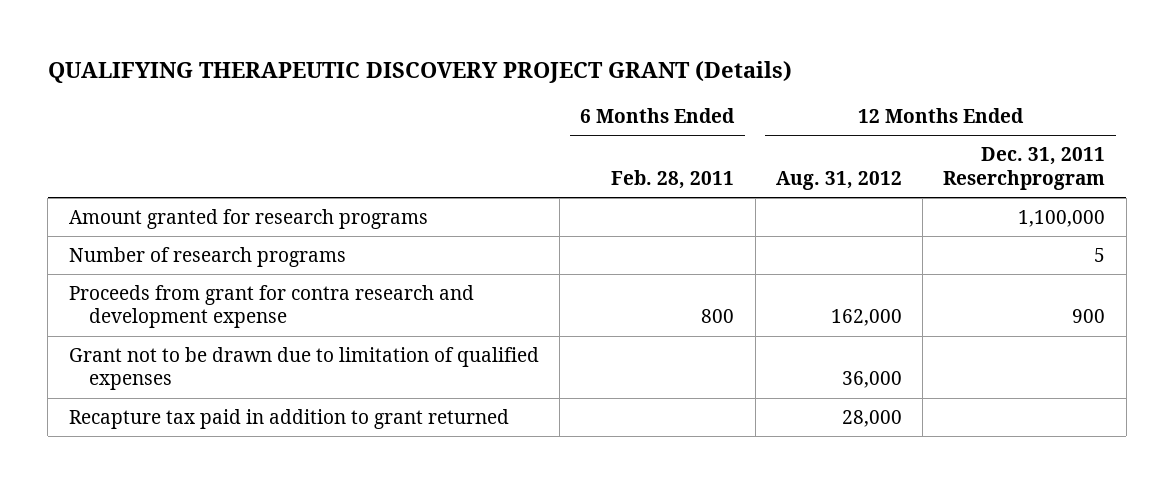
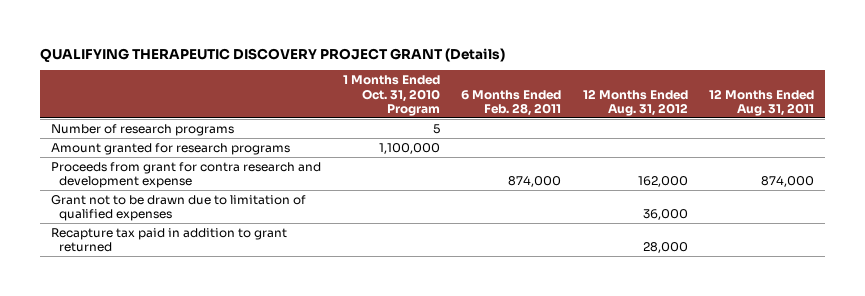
- | 6 Months Ended Feb. 28, 2011 | 12 Months Ended Aug. 31, 2012 | 12 Months Ended Dec. 31, 2011 Reserchprogram
+ | 1 Months Ended Oct. 31, 2010 Program | 6 Months Ended Feb. 28, 2011 | 12 Months Ended Aug. 31, 2012 | 12 Months Ended Aug. 31, 2011
- Proceeds from grant for contra research and development expense | 800 | 162,000 | 900
moved down: Amount granted for research programs | 1,100,000 | | |
+ Proceeds from grant for contra research and development expense | | 874,000 | 162,000 | 874,000

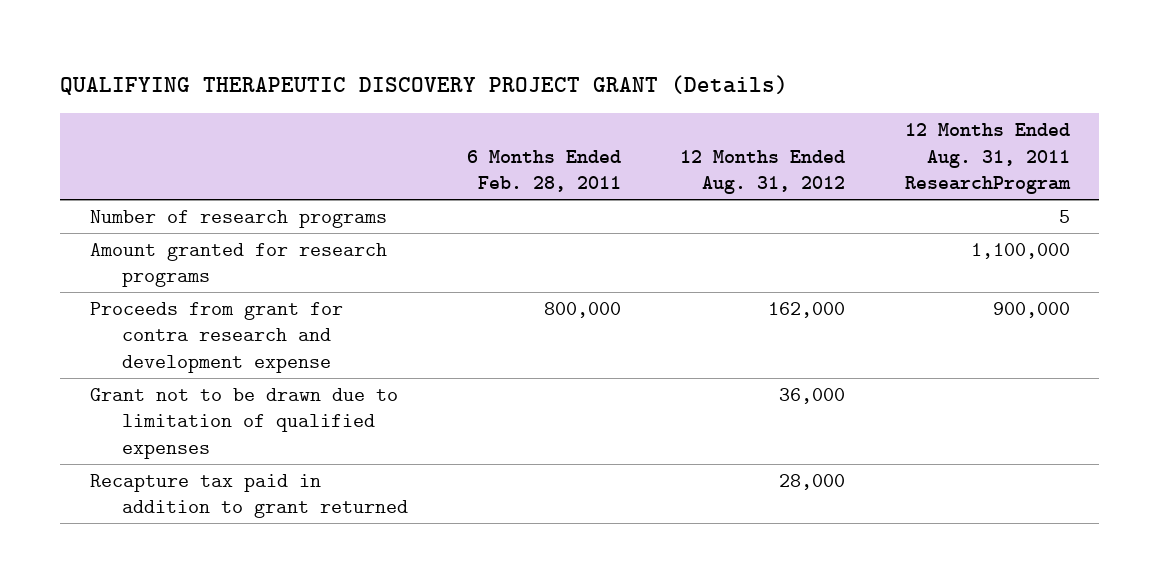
- | 1 Months Ended Oct. 31, 2010 Program | 6 Months Ended Feb. 28, 2011 | 12 Months Ended Aug. 31, 2012 | 12 Months Ended Aug. 31, 2011
+ | 6 Months Ended Feb. 28, 2011 | 12 Months Ended Aug. 31, 2012 | 12 Months Ended Aug. 31, 2011 ResearchProgram
- Proceeds from grant for contra research and development expense | | 874,000 | 162,000 | 874,000
+ Proceeds from grant for contra research and development expense | 800,000 | 162,000 | 900,000

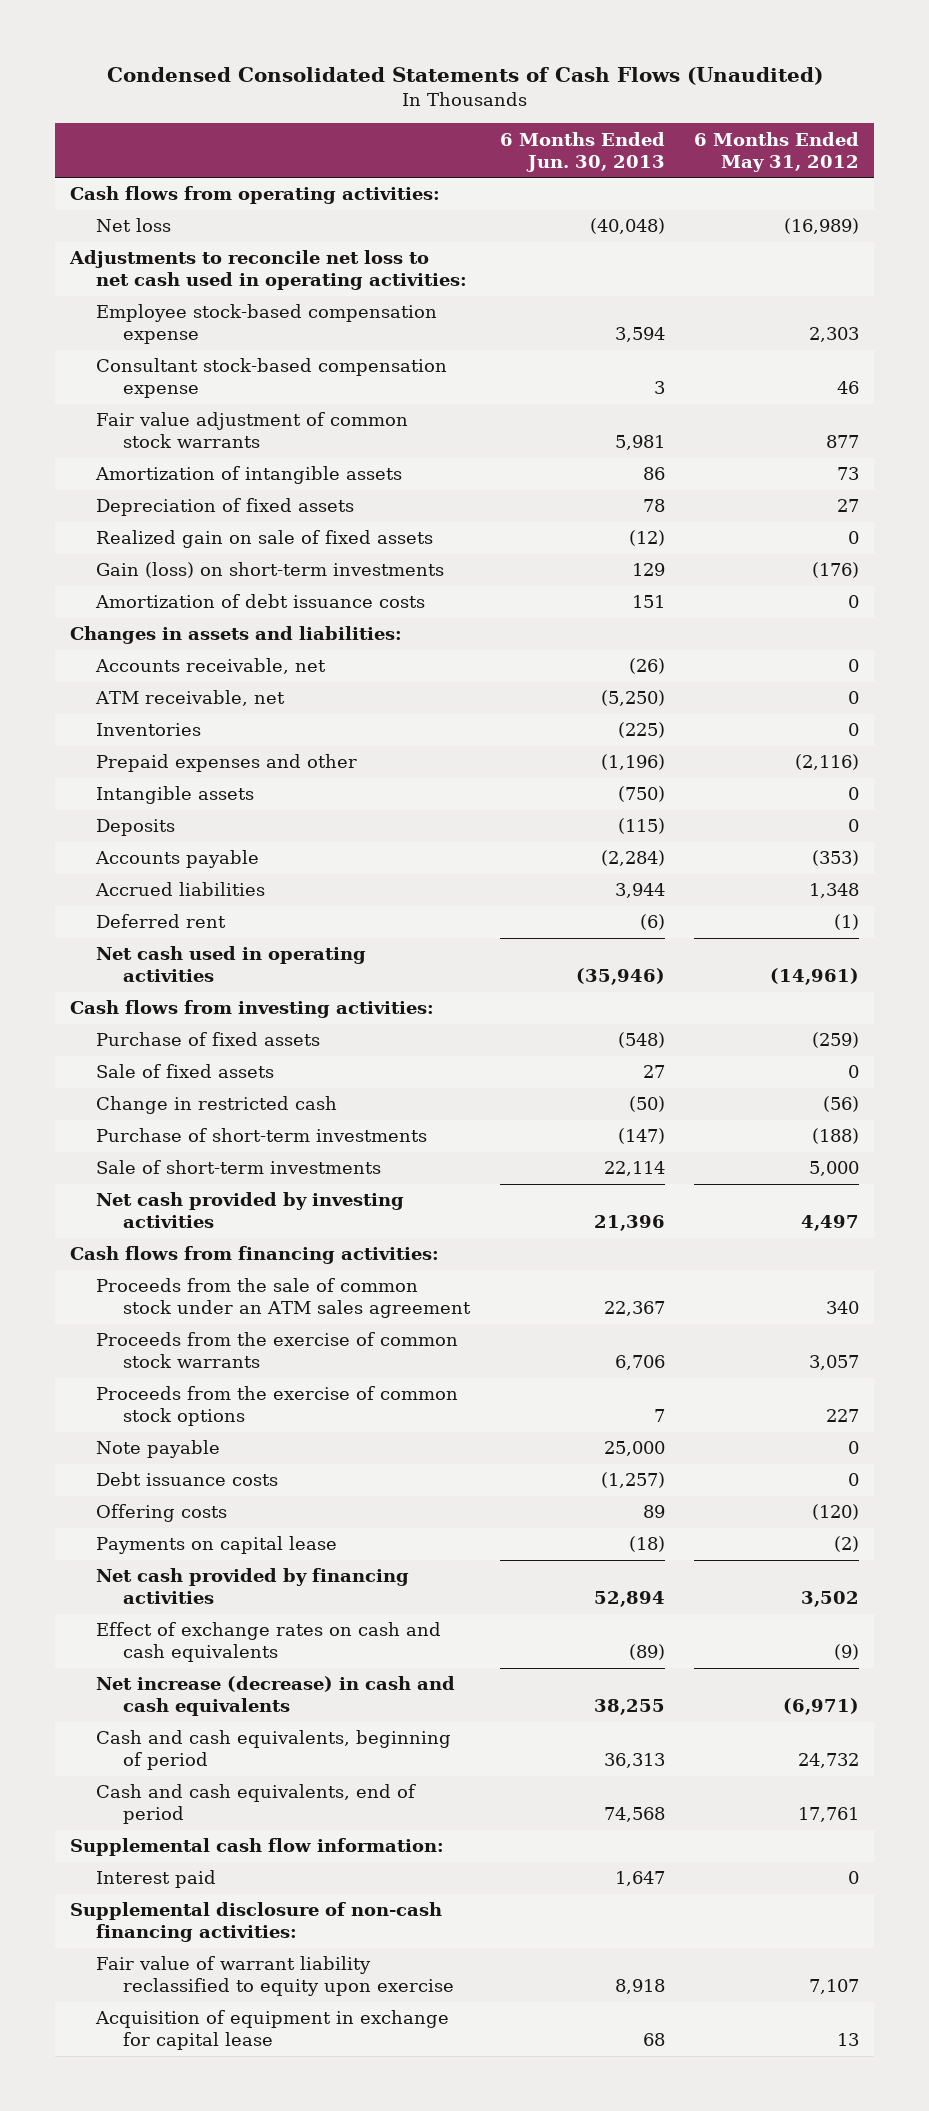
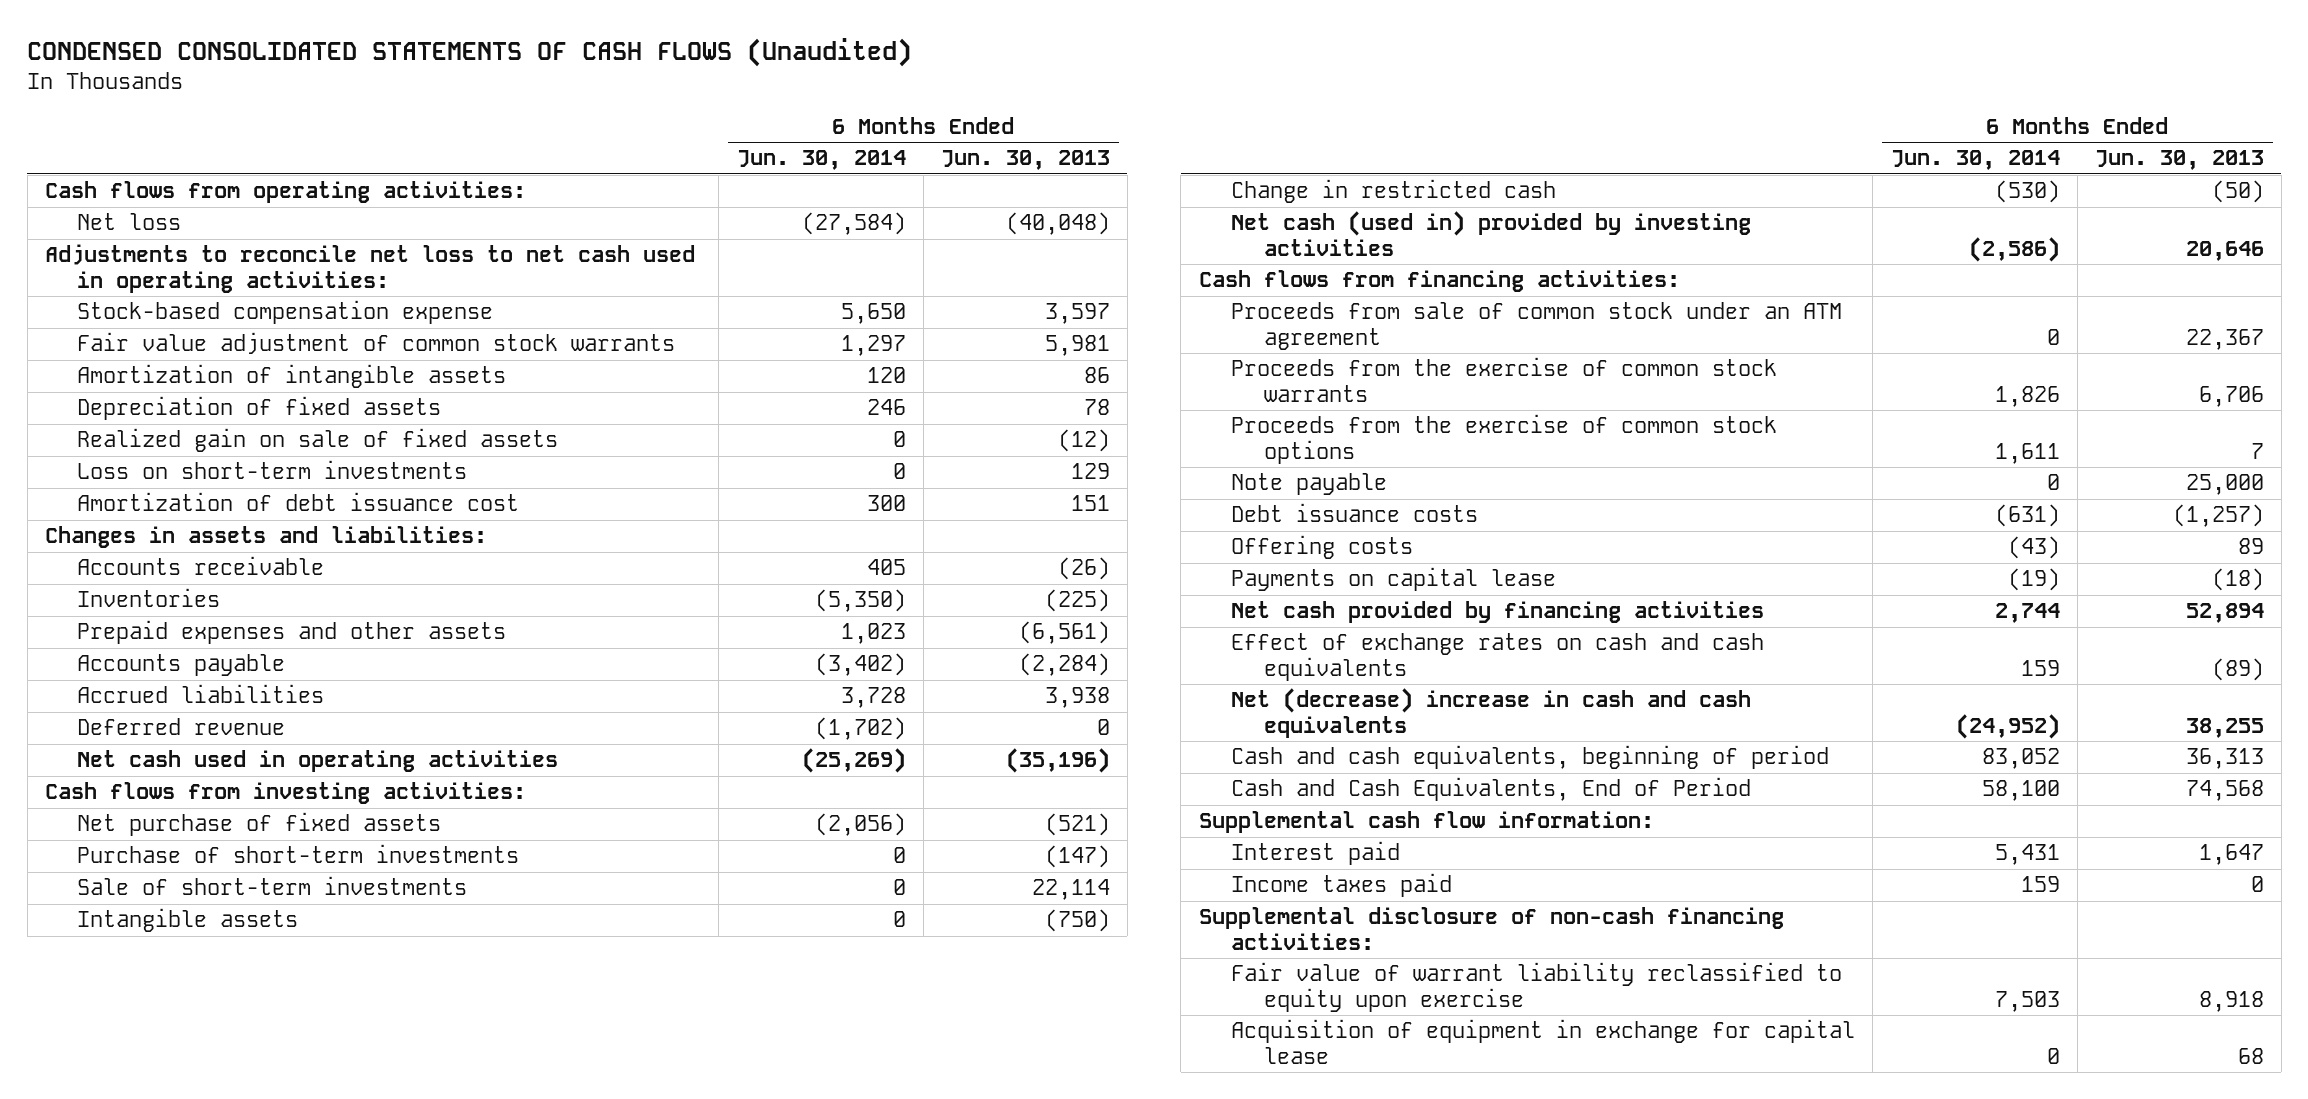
- Condensed Consolidated Statements of Cash Flows (Unaudited)
+ CONDENSED CONSOLIDATED STATEMENTS OF CASH FLOWS (Unaudited)
- | 6 Months Ended Jun. 30, 2013 | 6 Months Ended May 31, 2012
+ | 6 Months Ended Jun. 30, 2014 | 6 Months Ended Jun. 30, 2013
- Employee stock-based compensation expense | 3,594 | 2,303
- Consultant stock-based compensation expense | 3 | 46
+ Stock-based compensation expense | 5,650 | 3,597
- Gain (loss) on short-term investments | 129 | (176)
- Amortization of debt issuance costs | 151 | 0
+ Loss on short-term investments | 0 | 129
+ Amortization of debt issuance cost | 300 | 151
- Accounts receivable, net | (26) | 0
- ATM receivable, net | (5,250) | 0
+ Accounts receivable | 405 | (26)
- Prepaid expenses and other | (1,196) | (2,116)
- Deposits | (115) | 0
+ Prepaid expenses and other assets | 1,023 | (6,561)
- Accrued liabilities | 3,944 | 1,348
- Deferred rent | (6) | (1)
- Net cash used in operating activities | (35,946) | (14,961)
+ Accrued liabilities | 3,728 | 3,938
+ Deferred revenue | (1,702) | 0
+ Net cash used in operating activities | (25,269) | (35,196)
- Purchase of fixed assets | (548) | (259)
- Sale of fixed assets | 27 | 0
+ Net purchase of fixed assets | (2,056) | (521)
- Net cash provided by investing activities | 21,396 | 4,497
moved down: Intangible assets | 0 | (750)
moved down: Change in restricted cash | (530) | (50)
+ Net cash (used in) provided by investing activities | (2,586) | 20,646
- Proceeds from the sale of common stock under an ATM sales agreement | 22,367 | 340
+ Proceeds from sale of common stock under an ATM agreement | 0 | 22,367
- Net increase (decrease) in cash and cash equivalents | 38,255 | (6,971)
+ Net (decrease) increase in cash and cash equivalents | (24,952) | 38,255
- Cash and cash equivalents, end of period | 74,568 | 17,761
+ Cash and Cash Equivalents, End of Period | 58,100 | 74,568
+ Income taxes paid | 159 | 0

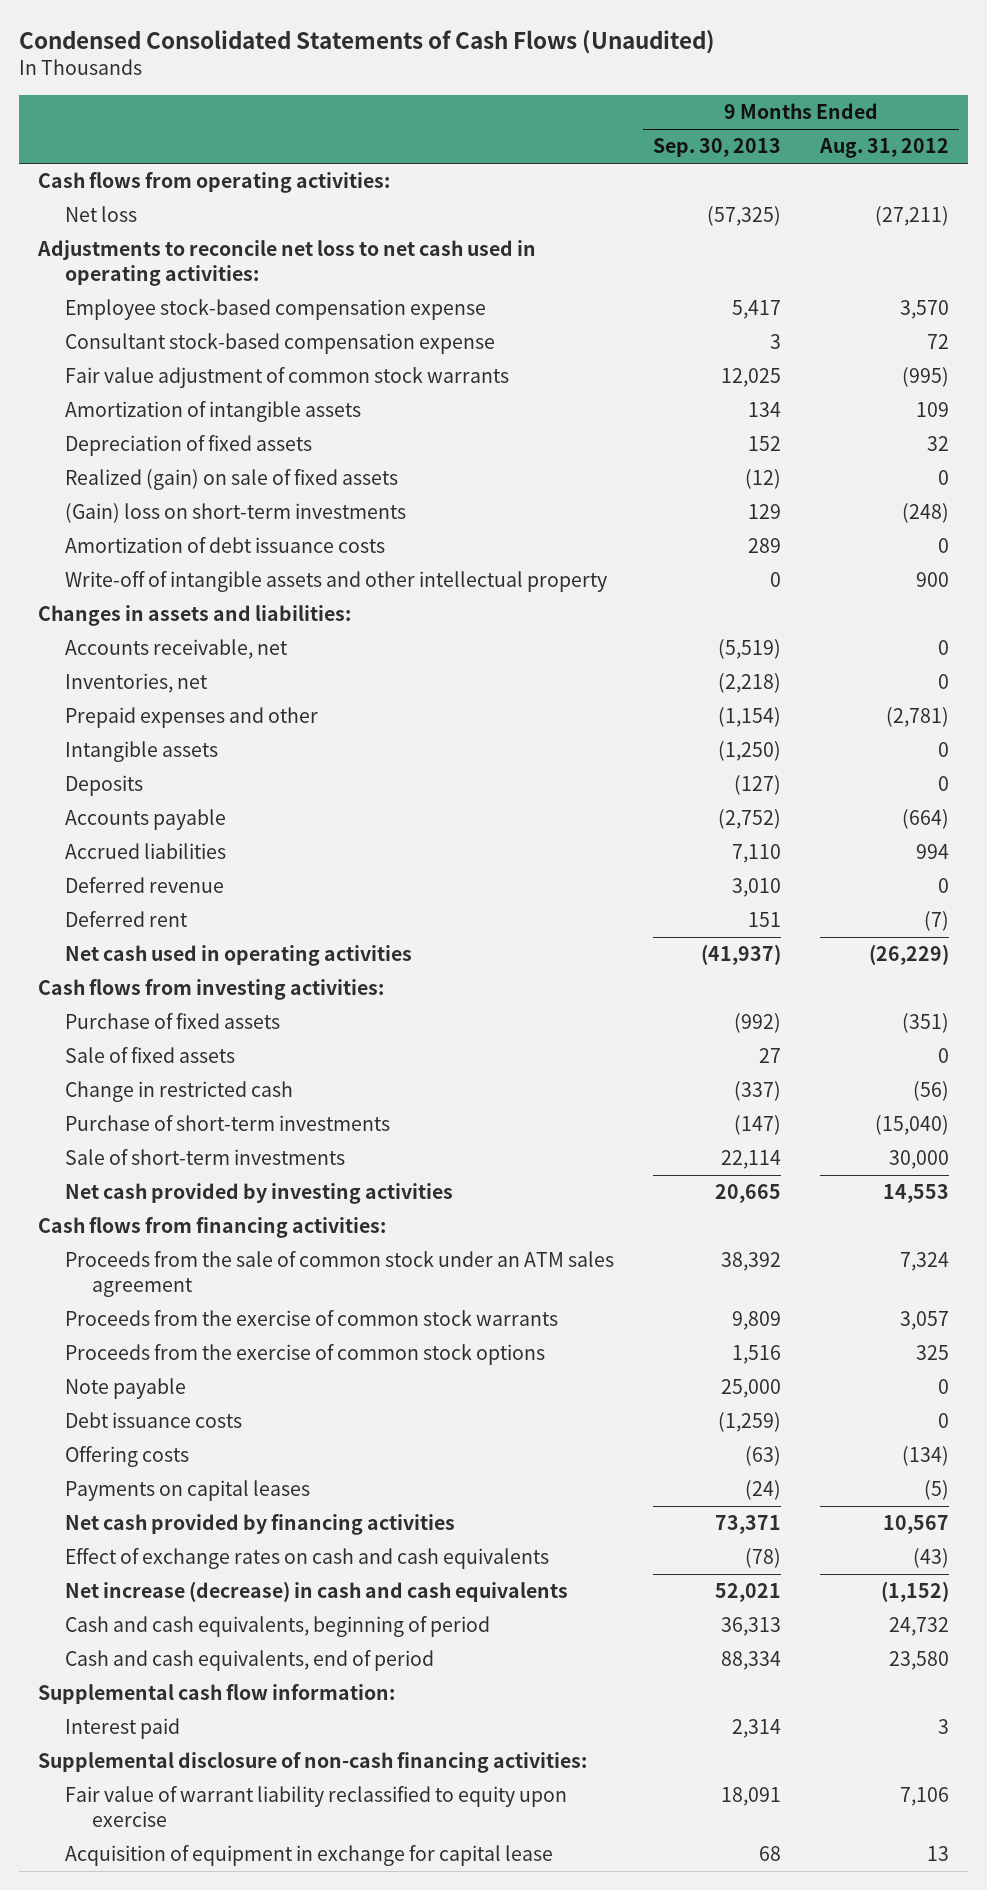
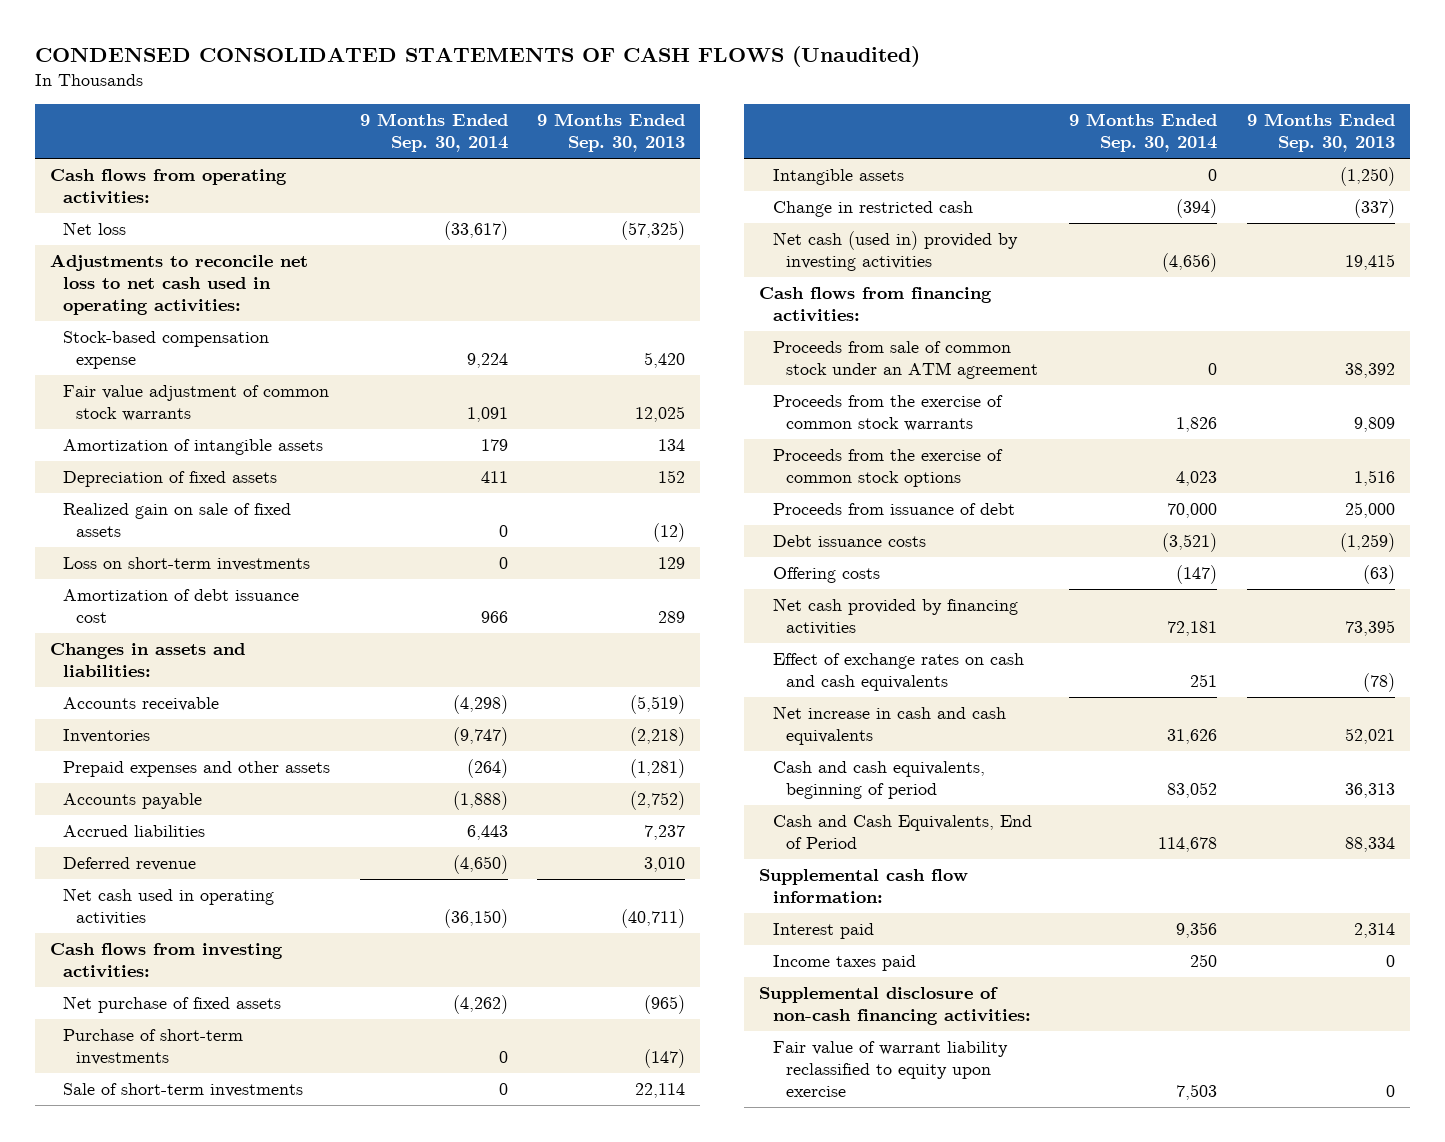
- Condensed Consolidated Statements of Cash Flows (Unaudited)
+ CONDENSED CONSOLIDATED STATEMENTS OF CASH FLOWS (Unaudited)
- | 9 Months Ended Sep. 30, 2013 | 9 Months Ended Aug. 31, 2012
+ | 9 Months Ended Sep. 30, 2014 | 9 Months Ended Sep. 30, 2013
- Employee stock-based compensation expense | 5,417 | 3,570
- Consultant stock-based compensation expense | 3 | 72
+ Stock-based compensation expense | 9,224 | 5,420
- Realized (gain) on sale of fixed assets | (12) | 0
- (Gain) loss on short-term investments | 129 | (248)
- Amortization of debt issuance costs | 289 | 0
- Write-off of intangible assets and other intellectual property | 0 | 900
+ Realized gain on sale of fixed assets | 0 | (12)
+ Loss on short-term investments | 0 | 129
+ Amortization of debt issuance cost | 966 | 289
- Accounts receivable, net | (5,519) | 0
- Inventories, net | (2,218) | 0
- Prepaid expenses and other | (1,154) | (2,781)
- Deposits | (127) | 0
+ Accounts receivable | (4,298) | (5,519)
+ Inventories | (9,747) | (2,218)
+ Prepaid expenses and other assets | (264) | (1,281)
- Accrued liabilities | 7,110 | 994
+ Accrued liabilities | 6,443 | 7,237
- Deferred rent | 151 | (7)
- Net cash used in operating activities | (41,937) | (26,229)
+ Net cash used in operating activities | (36,150) | (40,711)
- Purchase of fixed assets | (992) | (351)
- Sale of fixed assets | 27 | 0
+ Net purchase of fixed assets | (4,262) | (965)
- Net cash provided by investing activities | 20,665 | 14,553
moved down: Intangible assets | 0 | (1,250)
moved down: Change in restricted cash | (394) | (337)
+ Net cash (used in) provided by investing activities | (4,656) | 19,415
- Proceeds from the sale of common stock under an ATM sales agreement | 38,392 | 7,324
+ Proceeds from sale of common stock under an ATM agreement | 0 | 38,392
- Note payable | 25,000 | 0
+ Proceeds from issuance of debt | 70,000 | 25,000
- Payments on capital leases | (24) | (5)
- Net cash provided by financing activities | 73,371 | 10,567
+ Net cash provided by financing activities | 72,181 | 73,395
- Net increase (decrease) in cash and cash equivalents | 52,021 | (1,152)
+ Net increase in cash and cash equivalents | 31,626 | 52,021
- Cash and cash equivalents, end of period | 88,334 | 23,580
+ Cash and Cash Equivalents, End of Period | 114,678 | 88,334
+ Income taxes paid | 250 | 0
- Fair value of warrant liability reclassified to equity upon exercise | 18,091 | 7,106
- Acquisition of equipment in exchange for capital lease | 68 | 13
+ Fair value of warrant liability reclassified to equity upon exercise | 7,503 | 0

